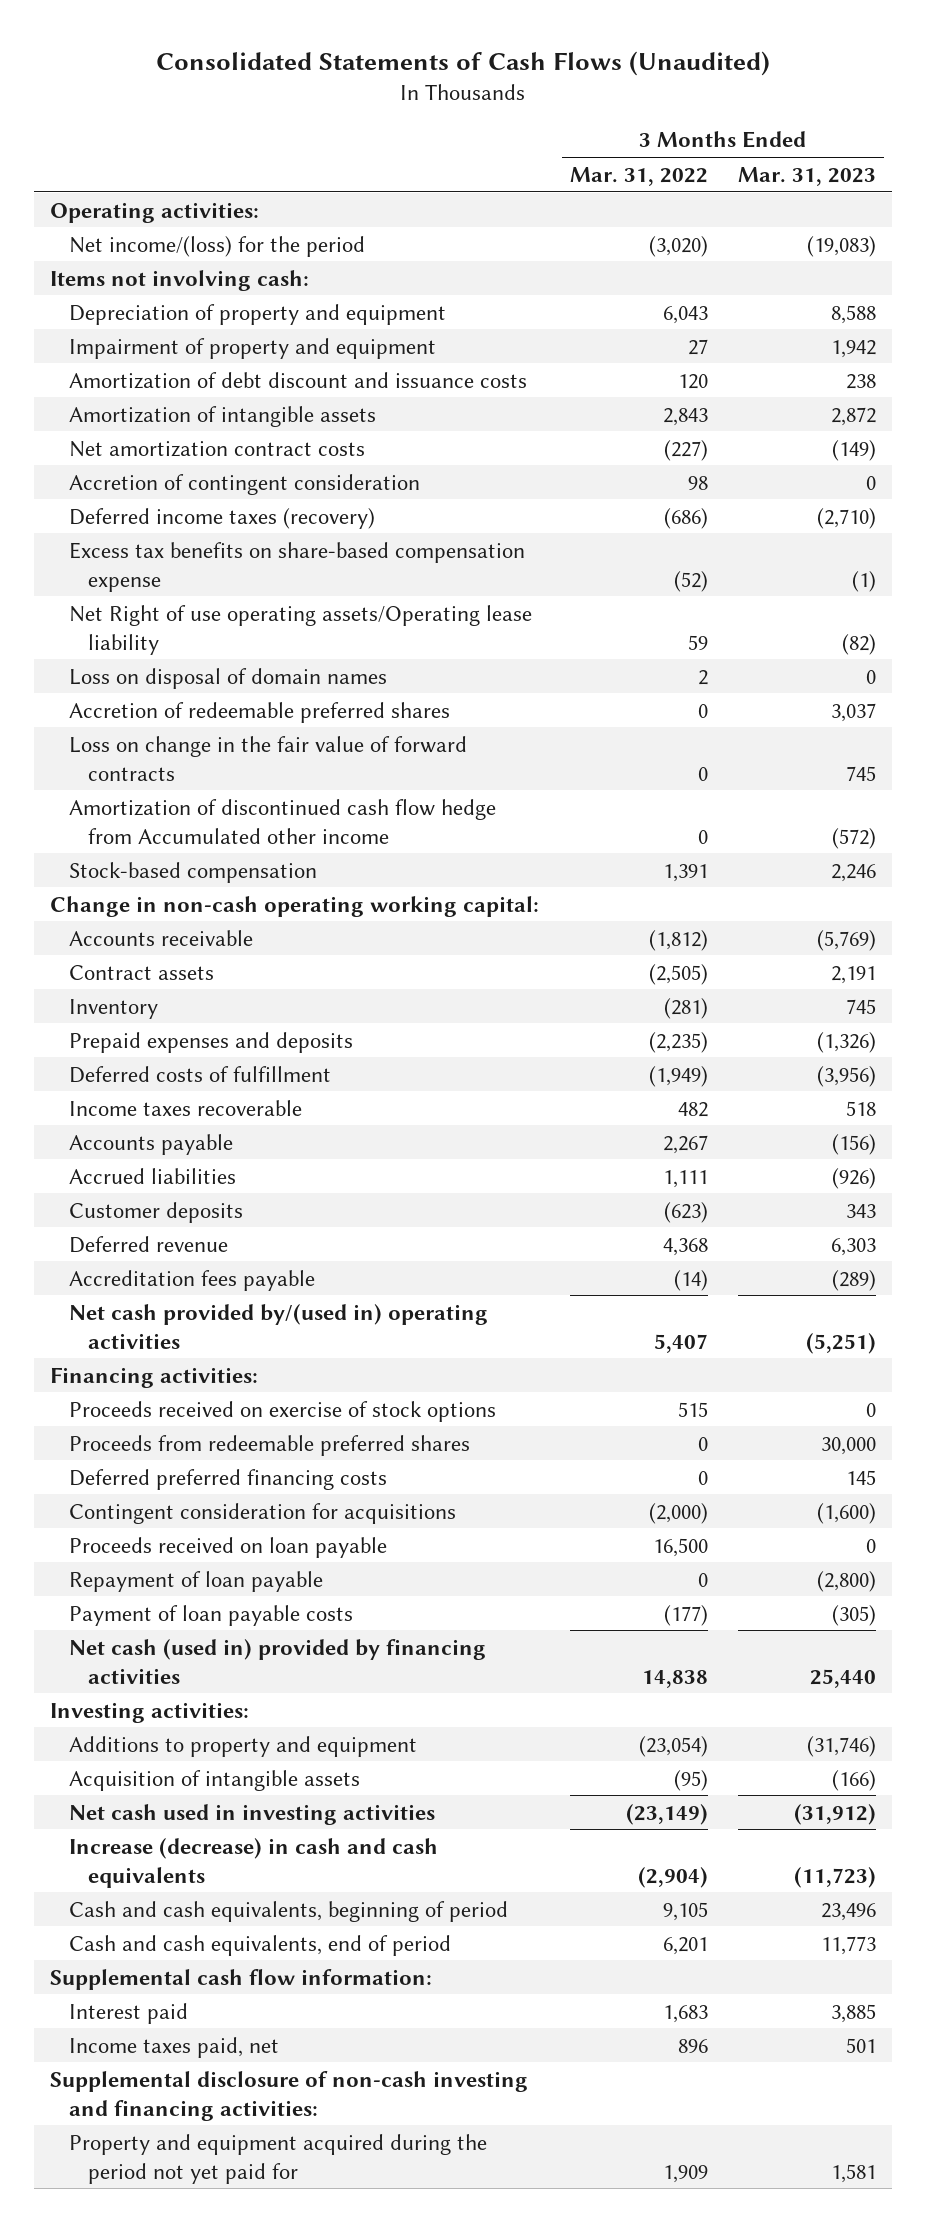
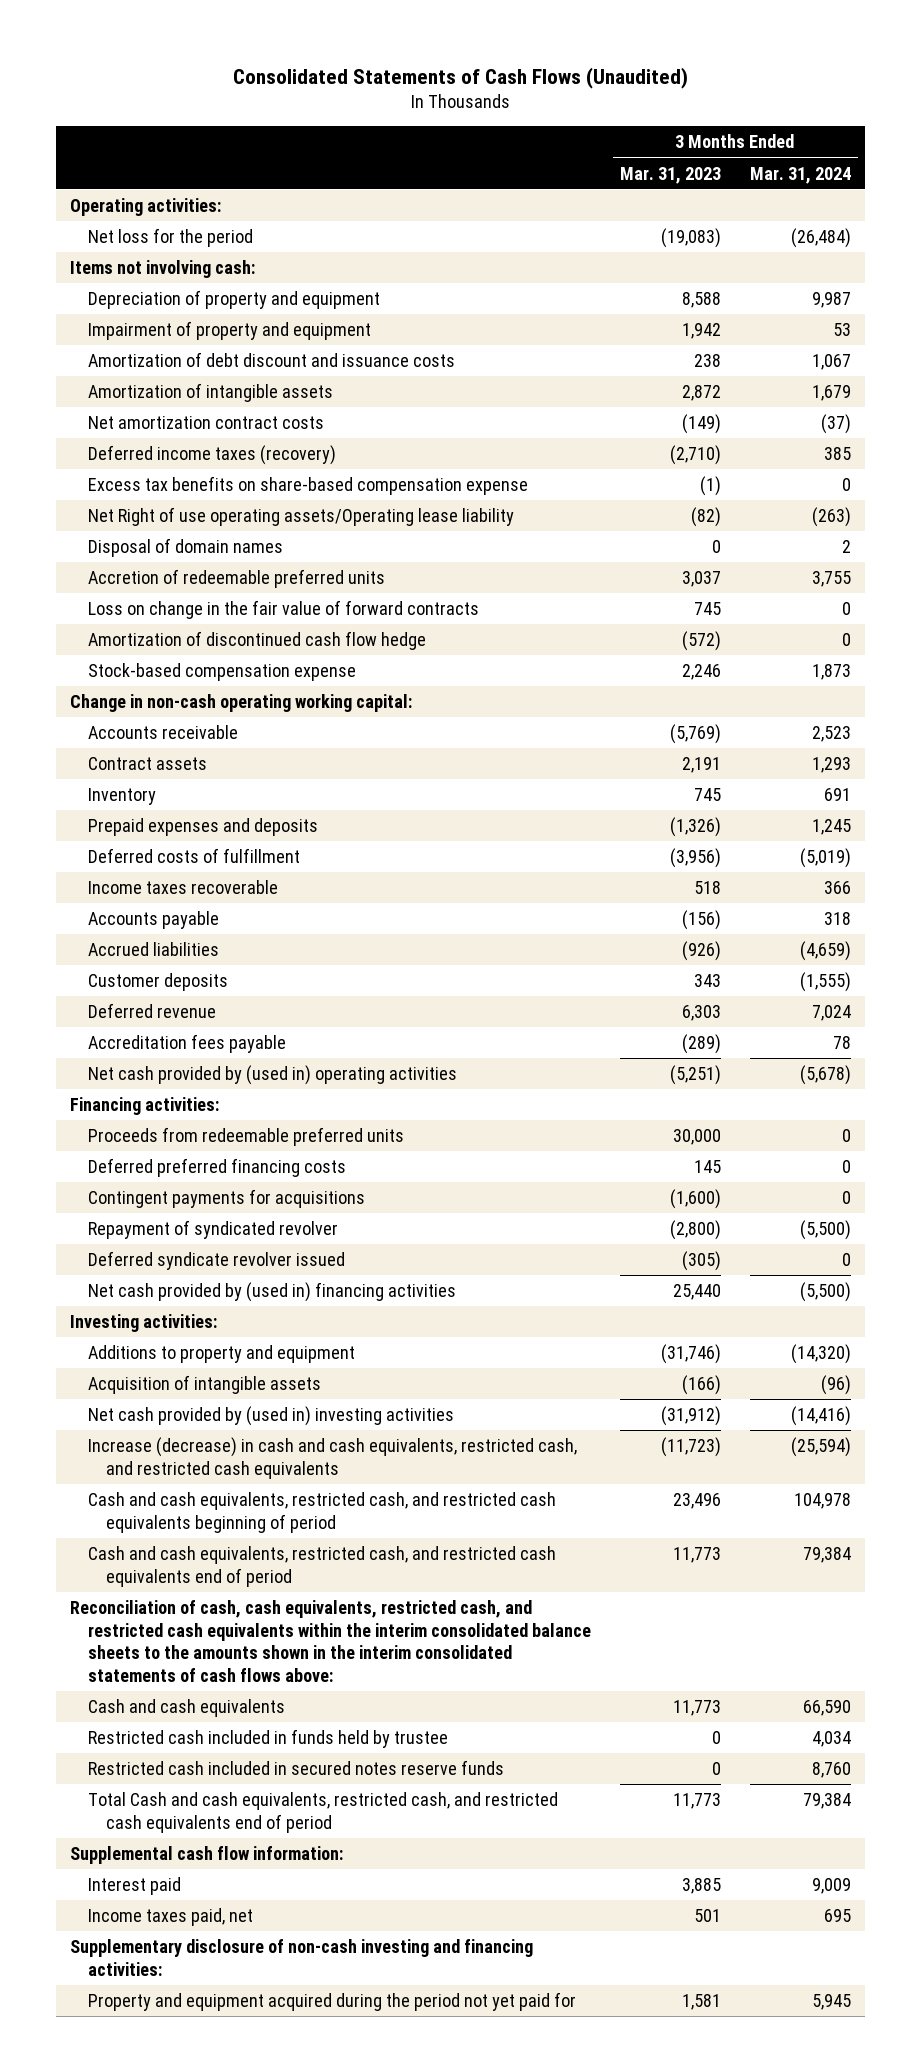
- | 3 Months Ended Mar. 31, 2022 | 3 Months Ended Mar. 31, 2023
+ | 3 Months Ended Mar. 31, 2023 | 3 Months Ended Mar. 31, 2024
- Net income/(loss) for the period | (3,020) | (19,083)
+ Net loss for the period | (19,083) | (26,484)
- Accretion of contingent consideration | 98 | 0
- Loss on disposal of domain names | 2 | 0
- Accretion of redeemable preferred shares | 0 | 3,037
+ Disposal of domain names | 0 | 2
+ Accretion of redeemable preferred units | 3,037 | 3,755
- Amortization of discontinued cash flow hedge from Accumulated other income | 0 | (572)
- Stock-based compensation | 1,391 | 2,246
+ Amortization of discontinued cash flow hedge | (572) | 0
+ Stock-based compensation expense | 2,246 | 1,873
- Net cash provided by/(used in) operating activities | 5,407 | (5,251)
+ Net cash provided by (used in) operating activities | (5,251) | (5,678)
- Proceeds received on exercise of stock options | 515 | 0
- Proceeds from redeemable preferred shares | 0 | 30,000
+ Proceeds from redeemable preferred units | 30,000 | 0
- Contingent consideration for acquisitions | (2,000) | (1,600)
- Proceeds received on loan payable | 16,500 | 0
- Repayment of loan payable | 0 | (2,800)
- Payment of loan payable costs | (177) | (305)
- Net cash (used in) provided by financing activities | 14,838 | 25,440
+ Contingent payments for acquisitions | (1,600) | 0
+ Repayment of syndicated revolver | (2,800) | (5,500)
+ Deferred syndicate revolver issued | (305) | 0
+ Net cash provided by (used in) financing activities | 25,440 | (5,500)
- Net cash used in investing activities | (23,149) | (31,912)
- Increase (decrease) in cash and cash equivalents | (2,904) | (11,723)
- Cash and cash equivalents, beginning of period | 9,105 | 23,496
- Cash and cash equivalents, end of period | 6,201 | 11,773
+ Net cash provided by (used in) investing activities | (31,912) | (14,416)
+ Increase (decrease) in cash and cash equivalents, restricted cash, and restricted cash equivalents | (11,723) | (25,594)
+ Cash and cash equivalents, restricted cash, and restricted cash equivalents beginning of period | 23,496 | 104,978
+ Cash and cash equivalents, restricted cash, and restricted cash equivalents end of period | 11,773 | 79,384
+ Reconciliation of cash, cash equivalents, restricted cash, and restricted cash equivalents within the interim consolidated balance sheets to the amounts shown in the interim consolidated statements of cash flows above:
+ Cash and cash equivalents | 11,773 | 66,590
+ Restricted cash included in funds held by trustee | 0 | 4,034
+ Restricted cash included in secured notes reserve funds | 0 | 8,760
+ Total Cash and cash equivalents, restricted cash, and restricted cash equivalents end of period | 11,773 | 79,384
- Supplemental disclosure of non-cash investing and financing activities:
+ Supplementary disclosure of non-cash investing and financing activities:

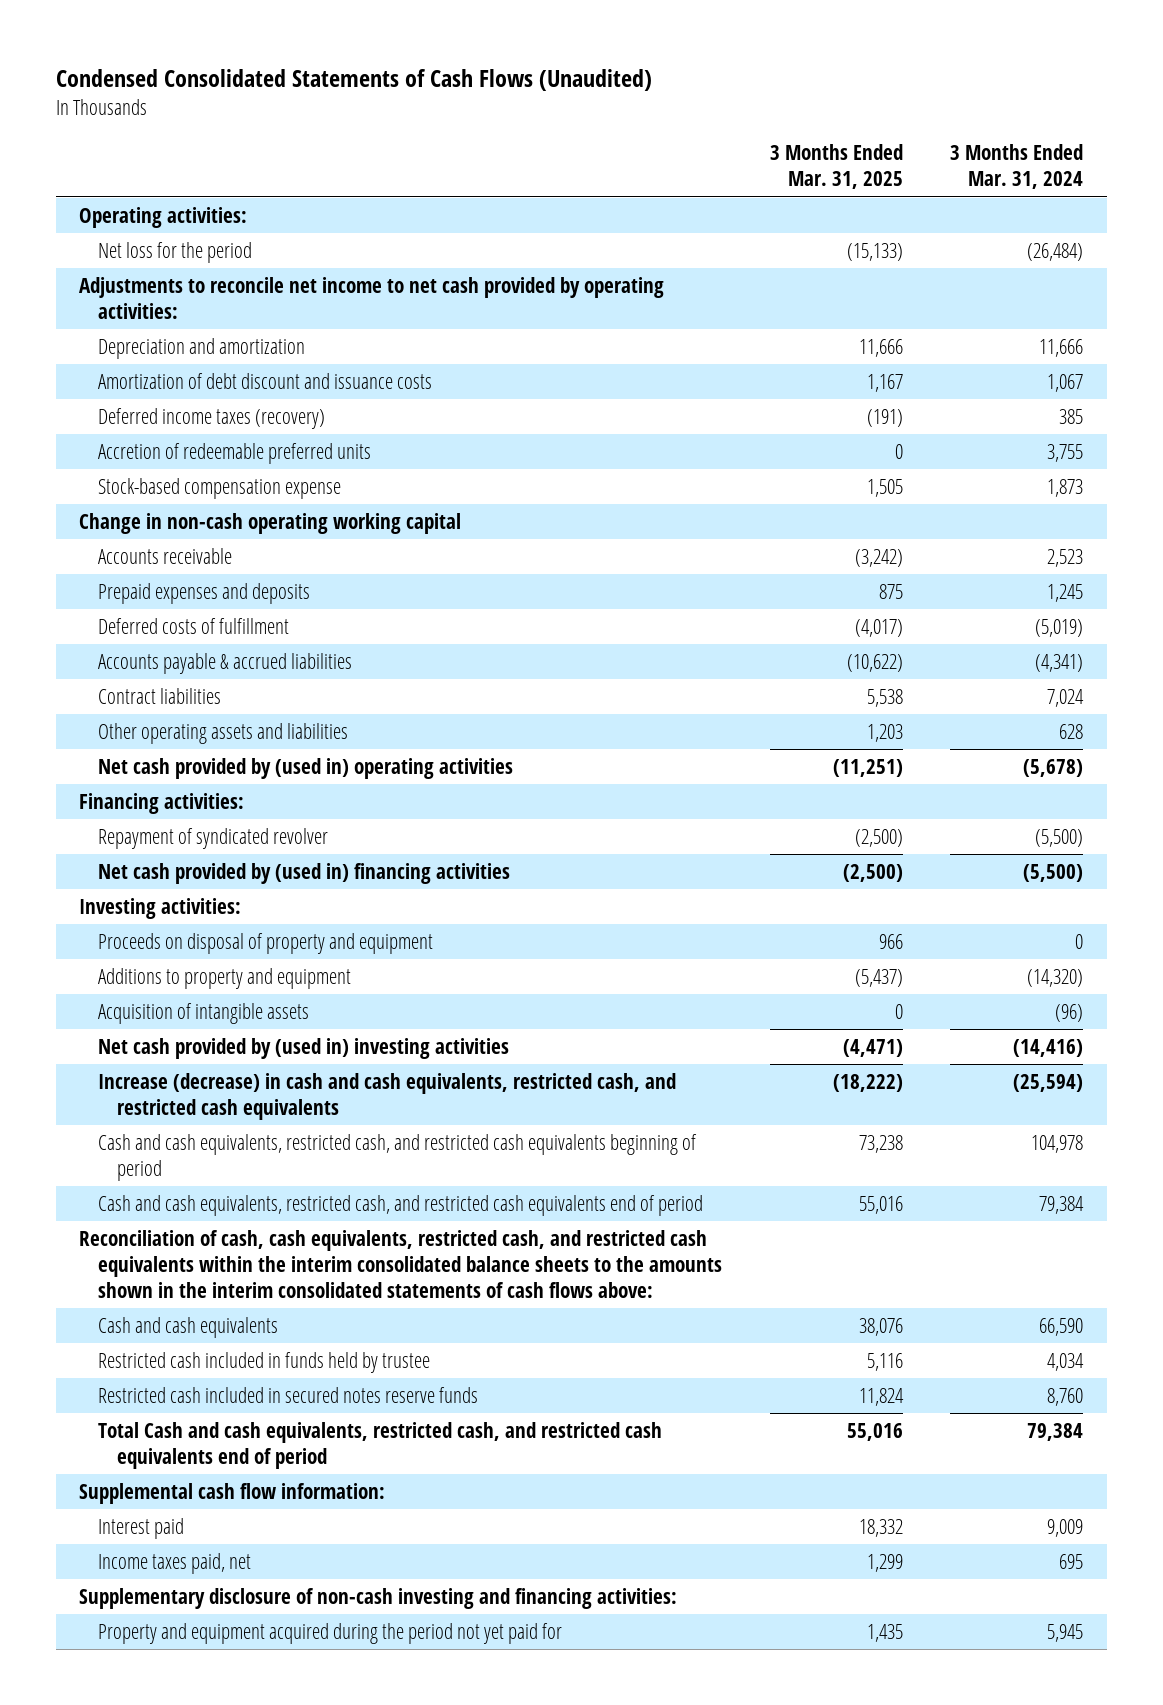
- Consolidated Statements of Cash Flows (Unaudited)
+ Condensed Consolidated Statements of Cash Flows (Unaudited)
- | 3 Months Ended Mar. 31, 2023 | 3 Months Ended Mar. 31, 2024
+ | 3 Months Ended Mar. 31, 2025 | 3 Months Ended Mar. 31, 2024
- Items not involving cash:
- Depreciation of property and equipment | 8,588 | 9,987
- Impairment of property and equipment | 1,942 | 53
+ Adjustments to reconcile net income to net cash provided by operating activities:
+ Depreciation and amortization | 11,666 | 11,666
- Amortization of intangible assets | 2,872 | 1,679
- Net amortization contract costs | (149) | (37)
- Excess tax benefits on share-based compensation expense | (1) | 0
- Net Right of use operating assets/Operating lease liability | (82) | (263)
- Disposal of domain names | 0 | 2
- Loss on change in the fair value of forward contracts | 745 | 0
- Amortization of discontinued cash flow hedge | (572) | 0
- Change in non-cash operating working capital:
+ Change in non-cash operating working capital
- Contract assets | 2,191 | 1,293
- Inventory | 745 | 691
- Income taxes recoverable | 518 | 366
- Accounts payable | (156) | 318
- Accrued liabilities | (926) | (4,659)
- Customer deposits | 343 | (1,555)
- Deferred revenue | 6,303 | 7,024
- Accreditation fees payable | (289) | 78
+ Accounts payable & accrued liabilities | (10,622) | (4,341)
+ Contract liabilities | 5,538 | 7,024
+ Other operating assets and liabilities | 1,203 | 628
- Proceeds from redeemable preferred units | 30,000 | 0
- Deferred preferred financing costs | 145 | 0
- Contingent payments for acquisitions | (1,600) | 0
- Deferred syndicate revolver issued | (305) | 0
+ Proceeds on disposal of property and equipment | 966 | 0

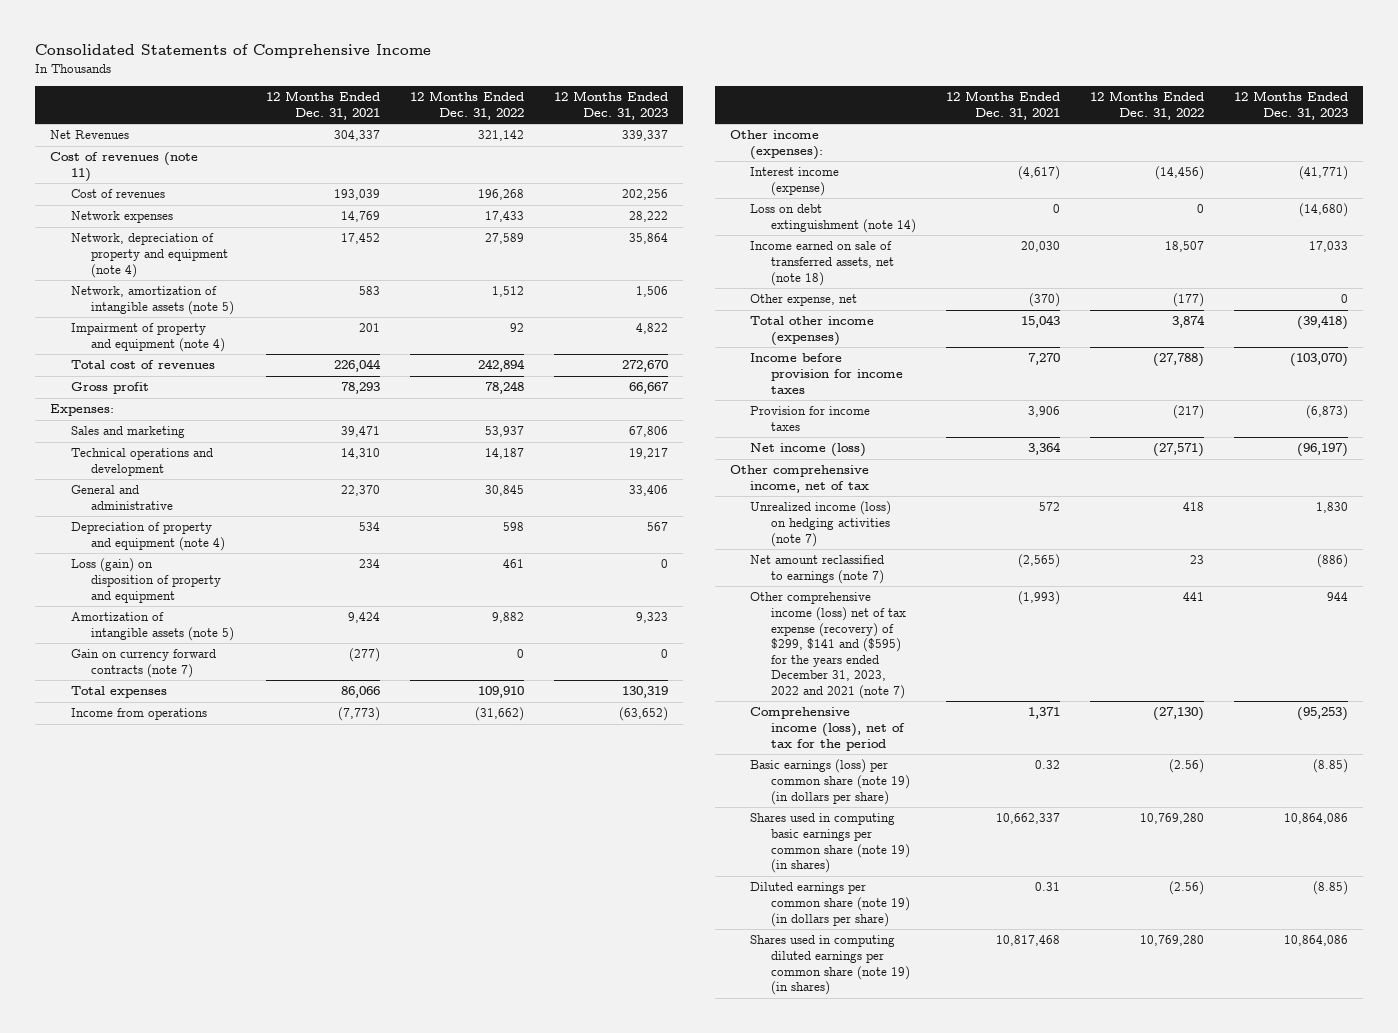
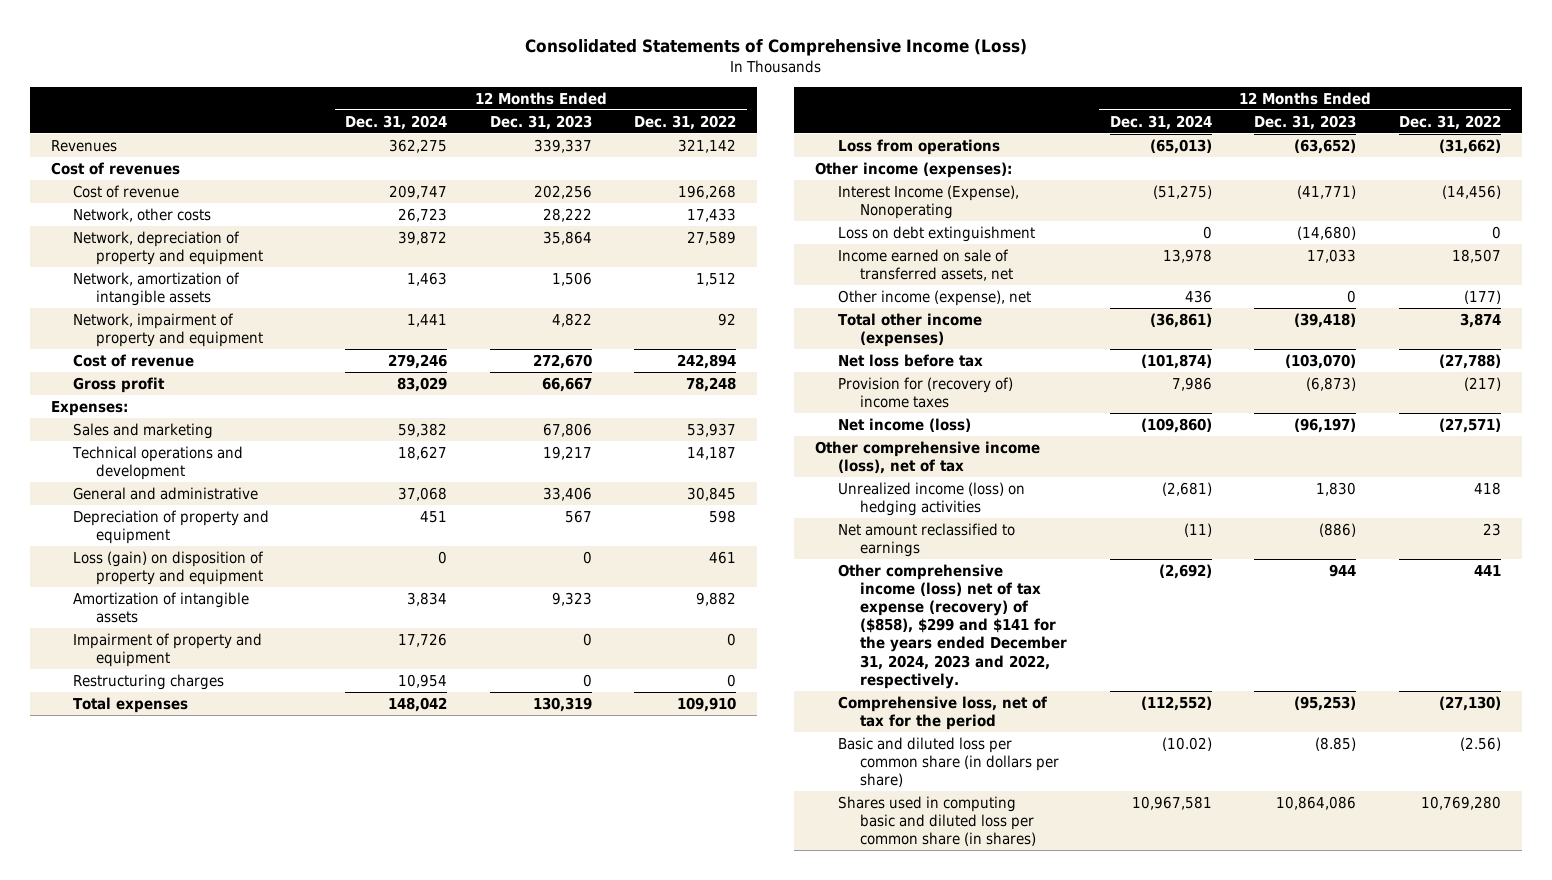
- Consolidated Statements of Comprehensive Income
+ Consolidated Statements of Comprehensive Income (Loss)
- | 12 Months Ended Dec. 31, 2021 | 12 Months Ended Dec. 31, 2022 | 12 Months Ended Dec. 31, 2023
+ | 12 Months Ended Dec. 31, 2024 | 12 Months Ended Dec. 31, 2023 | 12 Months Ended Dec. 31, 2022
- Net Revenues | 304,337 | 321,142 | 339,337
- Cost of revenues (note 11)
- Cost of revenues | 193,039 | 196,268 | 202,256
- Network expenses | 14,769 | 17,433 | 28,222
- Network, depreciation of property and equipment (note 4) | 17,452 | 27,589 | 35,864
- Network, amortization of intangible assets (note 5) | 583 | 1,512 | 1,506
- Impairment of property and equipment (note 4) | 201 | 92 | 4,822
- Total cost of revenues | 226,044 | 242,894 | 272,670
+ Revenues | 362,275 | 339,337 | 321,142
+ Cost of revenues
+ Cost of revenue | 209,747 | 202,256 | 196,268
+ Network, other costs | 26,723 | 28,222 | 17,433
+ Network, depreciation of property and equipment | 39,872 | 35,864 | 27,589
+ Network, amortization of intangible assets | 1,463 | 1,506 | 1,512
+ Network, impairment of property and equipment | 1,441 | 4,822 | 92
+ Cost of revenue | 279,246 | 272,670 | 242,894
- Depreciation of property and equipment (note 4) | 534 | 598 | 567
+ Depreciation of property and equipment | 451 | 567 | 598
- Amortization of intangible assets (note 5) | 9,424 | 9,882 | 9,323
- Gain on currency forward contracts (note 7) | (277) | 0 | 0
+ Amortization of intangible assets | 3,834 | 9,323 | 9,882
+ Impairment of property and equipment | 17,726 | 0 | 0
+ Restructuring charges | 10,954 | 0 | 0
- Income from operations | (7,773) | (31,662) | (63,652)
+ Loss from operations | (65,013) | (63,652) | (31,662)
- Interest income (expense) | (4,617) | (14,456) | (41,771)
- Loss on debt extinguishment (note 14) | 0 | 0 | (14,680)
- Income earned on sale of transferred assets, net (note 18) | 20,030 | 18,507 | 17,033
- Other expense, net | (370) | (177) | 0
+ Interest Income (Expense), Nonoperating | (51,275) | (41,771) | (14,456)
+ Loss on debt extinguishment | 0 | (14,680) | 0
+ Income earned on sale of transferred assets, net | 13,978 | 17,033 | 18,507
+ Other income (expense), net | 436 | 0 | (177)
- Income before provision for income taxes | 7,270 | (27,788) | (103,070)
- Provision for income taxes | 3,906 | (217) | (6,873)
+ Net loss before tax | (101,874) | (103,070) | (27,788)
+ Provision for (recovery of) income taxes | 7,986 | (6,873) | (217)
- Other comprehensive income, net of tax
- Unrealized income (loss) on hedging activities (note 7) | 572 | 418 | 1,830
- Net amount reclassified to earnings (note 7) | (2,565) | 23 | (886)
- Other comprehensive income (loss) net of tax expense (recovery) of $299, $141 and ($595) for the years ended December 31, 2023, 2022 and 2021 (note 7) | (1,993) | 441 | 944
- Comprehensive income (loss), net of tax for the period | 1,371 | (27,130) | (95,253)
- Basic earnings (loss) per common share (note 19) (in dollars per share) | 0.32 | (2.56) | (8.85)
- Shares used in computing basic earnings per common share (note 19) (in shares) | 10,662,337 | 10,769,280 | 10,864,086
- Diluted earnings per common share (note 19) (in dollars per share) | 0.31 | (2.56) | (8.85)
- Shares used in computing diluted earnings per common share (note 19) (in shares) | 10,817,468 | 10,769,280 | 10,864,086
+ Other comprehensive income (loss), net of tax
+ Unrealized income (loss) on hedging activities | (2,681) | 1,830 | 418
+ Net amount reclassified to earnings | (11) | (886) | 23
+ Other comprehensive income (loss) net of tax expense (recovery) of ($858), $299 and $141 for the years ended December 31, 2024, 2023 and 2022, respectively. | (2,692) | 944 | 441
+ Comprehensive loss, net of tax for the period | (112,552) | (95,253) | (27,130)
+ Basic and diluted loss per common share (in dollars per share) | (10.02) | (8.85) | (2.56)
+ Shares used in computing basic and diluted loss per common share (in shares) | 10,967,581 | 10,864,086 | 10,769,280

